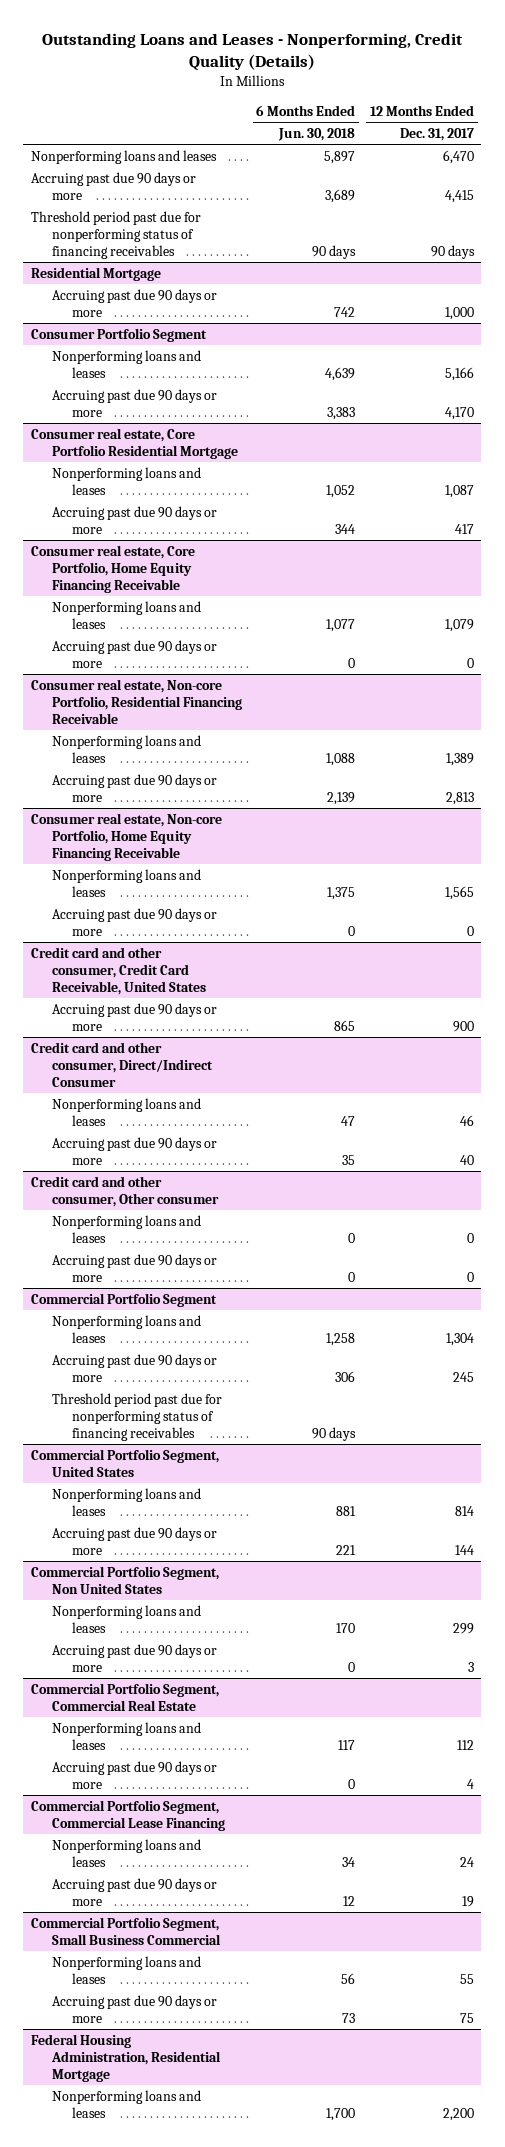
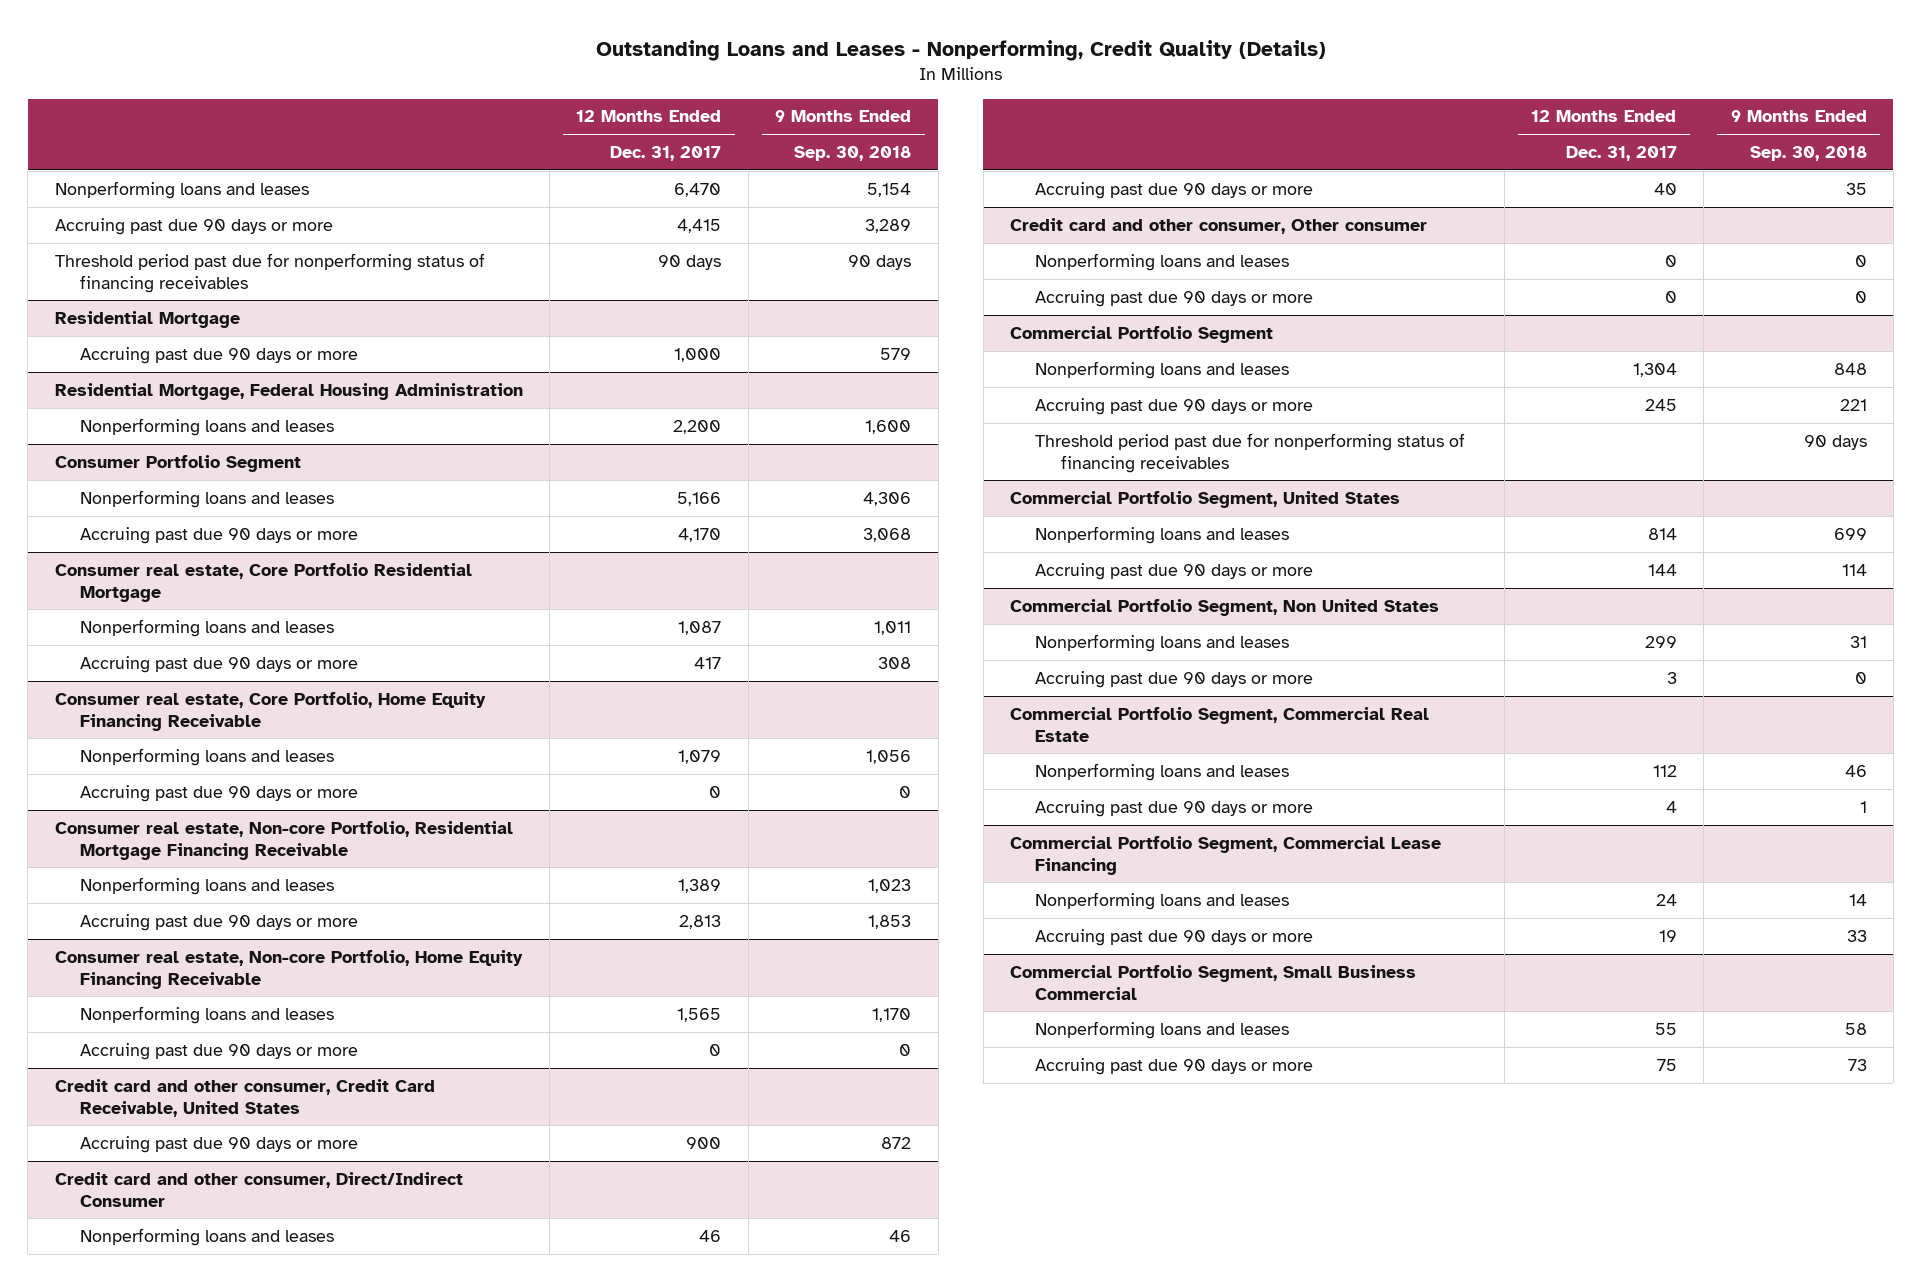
- | 6 Months Ended Jun. 30, 2018 | 12 Months Ended Dec. 31, 2017
+ | 12 Months Ended Dec. 31, 2017 | 9 Months Ended Sep. 30, 2018
+ Residential Mortgage, Federal Housing Administration
+ Nonperforming loans and leases | 2,200 | 1,600
- Consumer real estate, Non-core Portfolio, Residential Financing Receivable
+ Consumer real estate, Non-core Portfolio, Residential Mortgage Financing Receivable
- Federal Housing Administration, Residential Mortgage
- Nonperforming loans and leases | 1,700 | 2,200

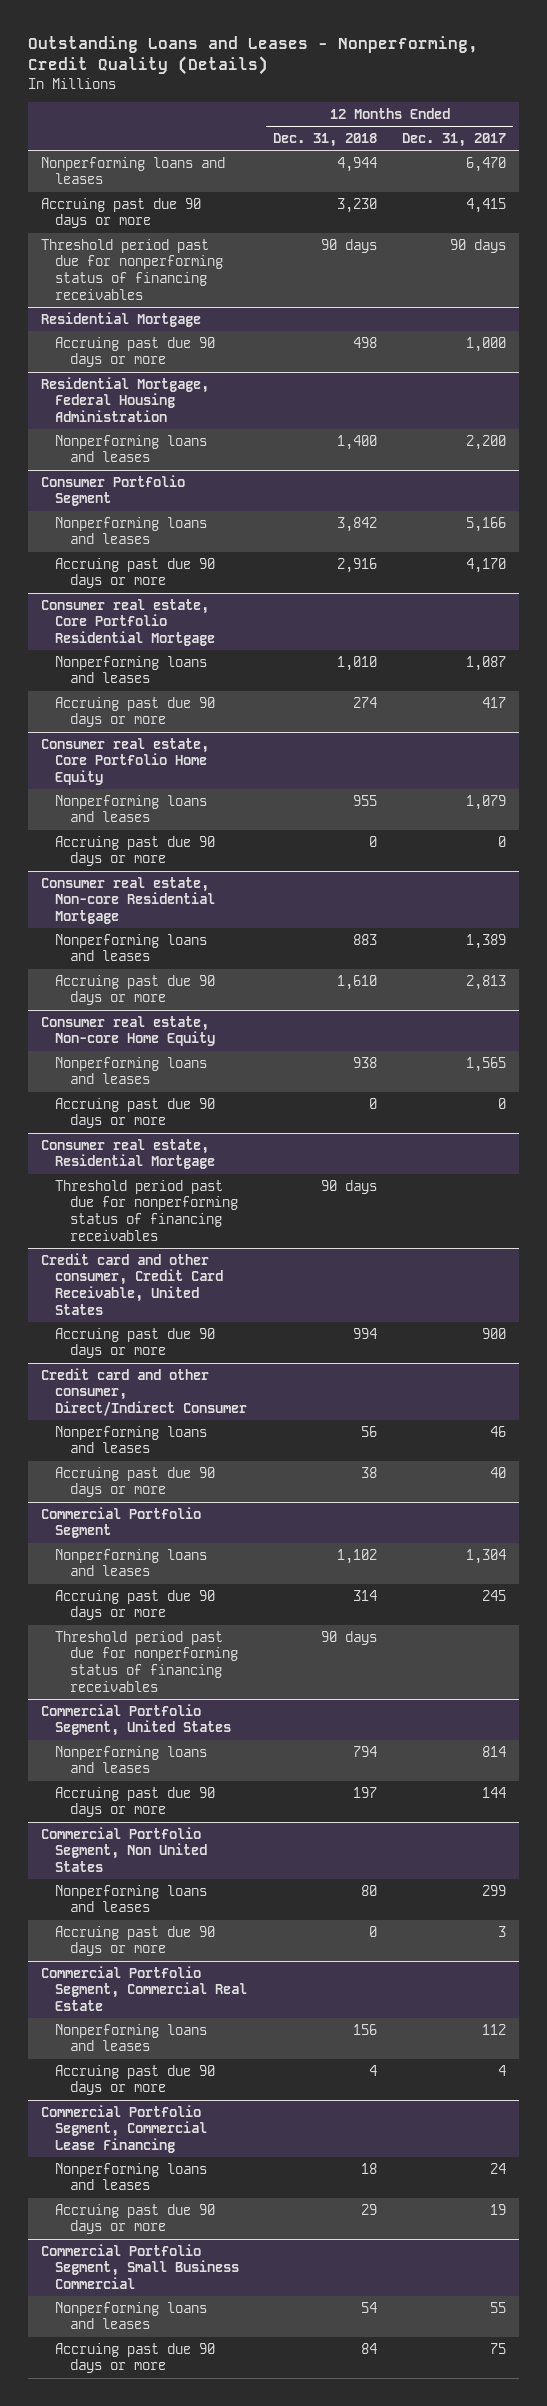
- | 12 Months Ended Dec. 31, 2017 | 9 Months Ended Sep. 30, 2018
+ | 12 Months Ended Dec. 31, 2018 | 12 Months Ended Dec. 31, 2017
- Consumer real estate, Core Portfolio, Home Equity Financing Receivable
+ Consumer real estate, Core Portfolio Home Equity
- Consumer real estate, Non-core Portfolio, Residential Mortgage Financing Receivable
+ Consumer real estate, Non-core Residential Mortgage
- Consumer real estate, Non-core Portfolio, Home Equity Financing Receivable
+ Consumer real estate, Non-core Home Equity
+ Consumer real estate, Residential Mortgage
+ Threshold period past due for nonperforming status of financing receivables | 90 days |
- Credit card and other consumer, Other consumer
- Nonperforming loans and leases | 0 | 0
- Accruing past due 90 days or more | 0 | 0

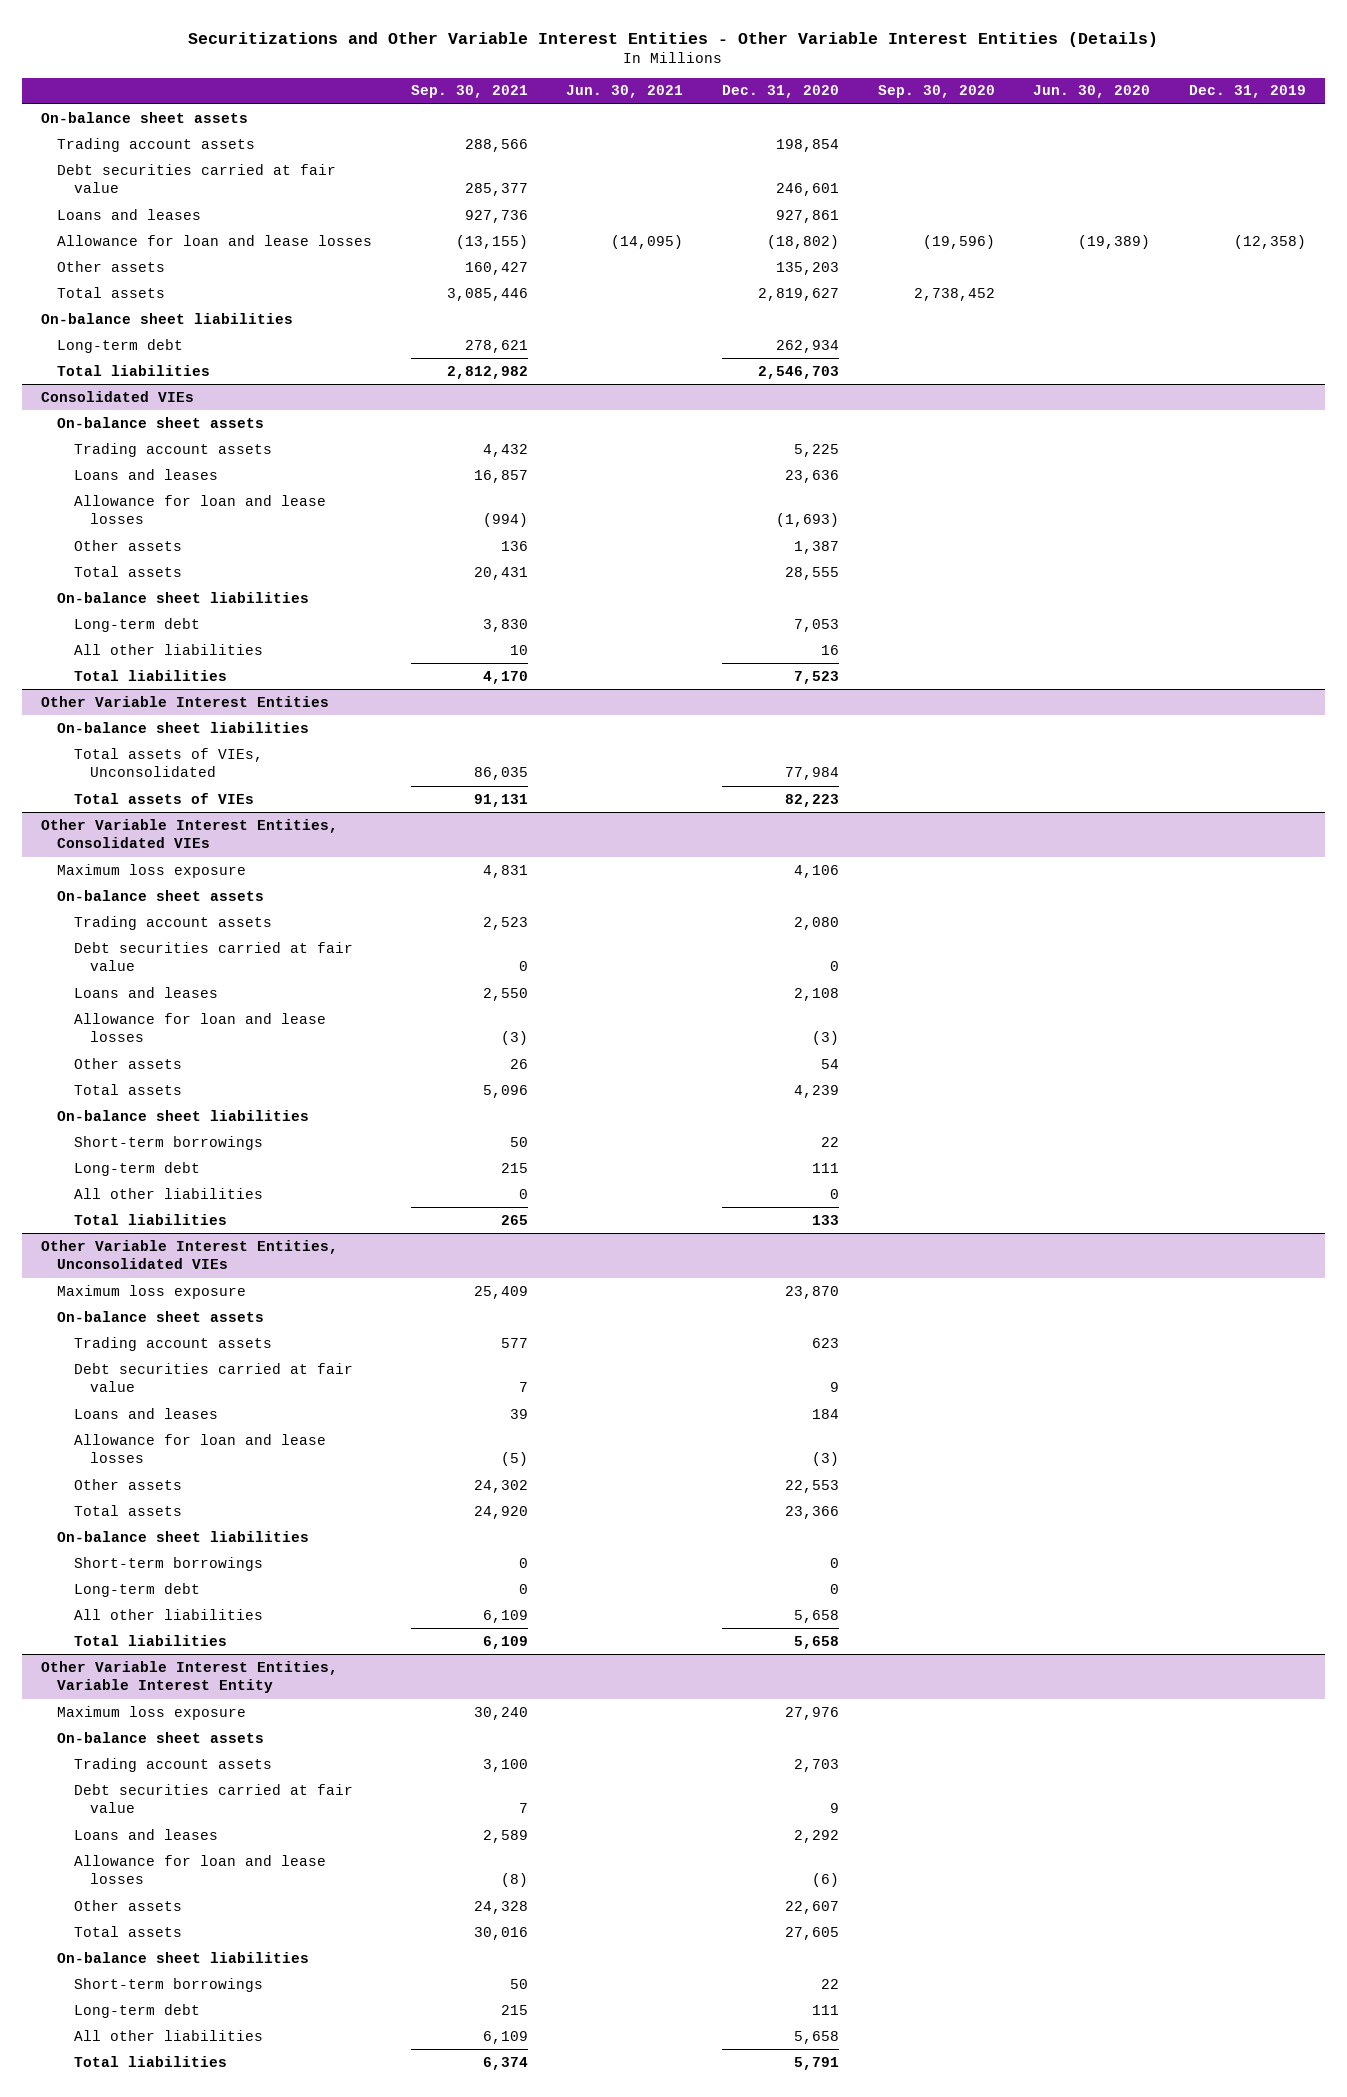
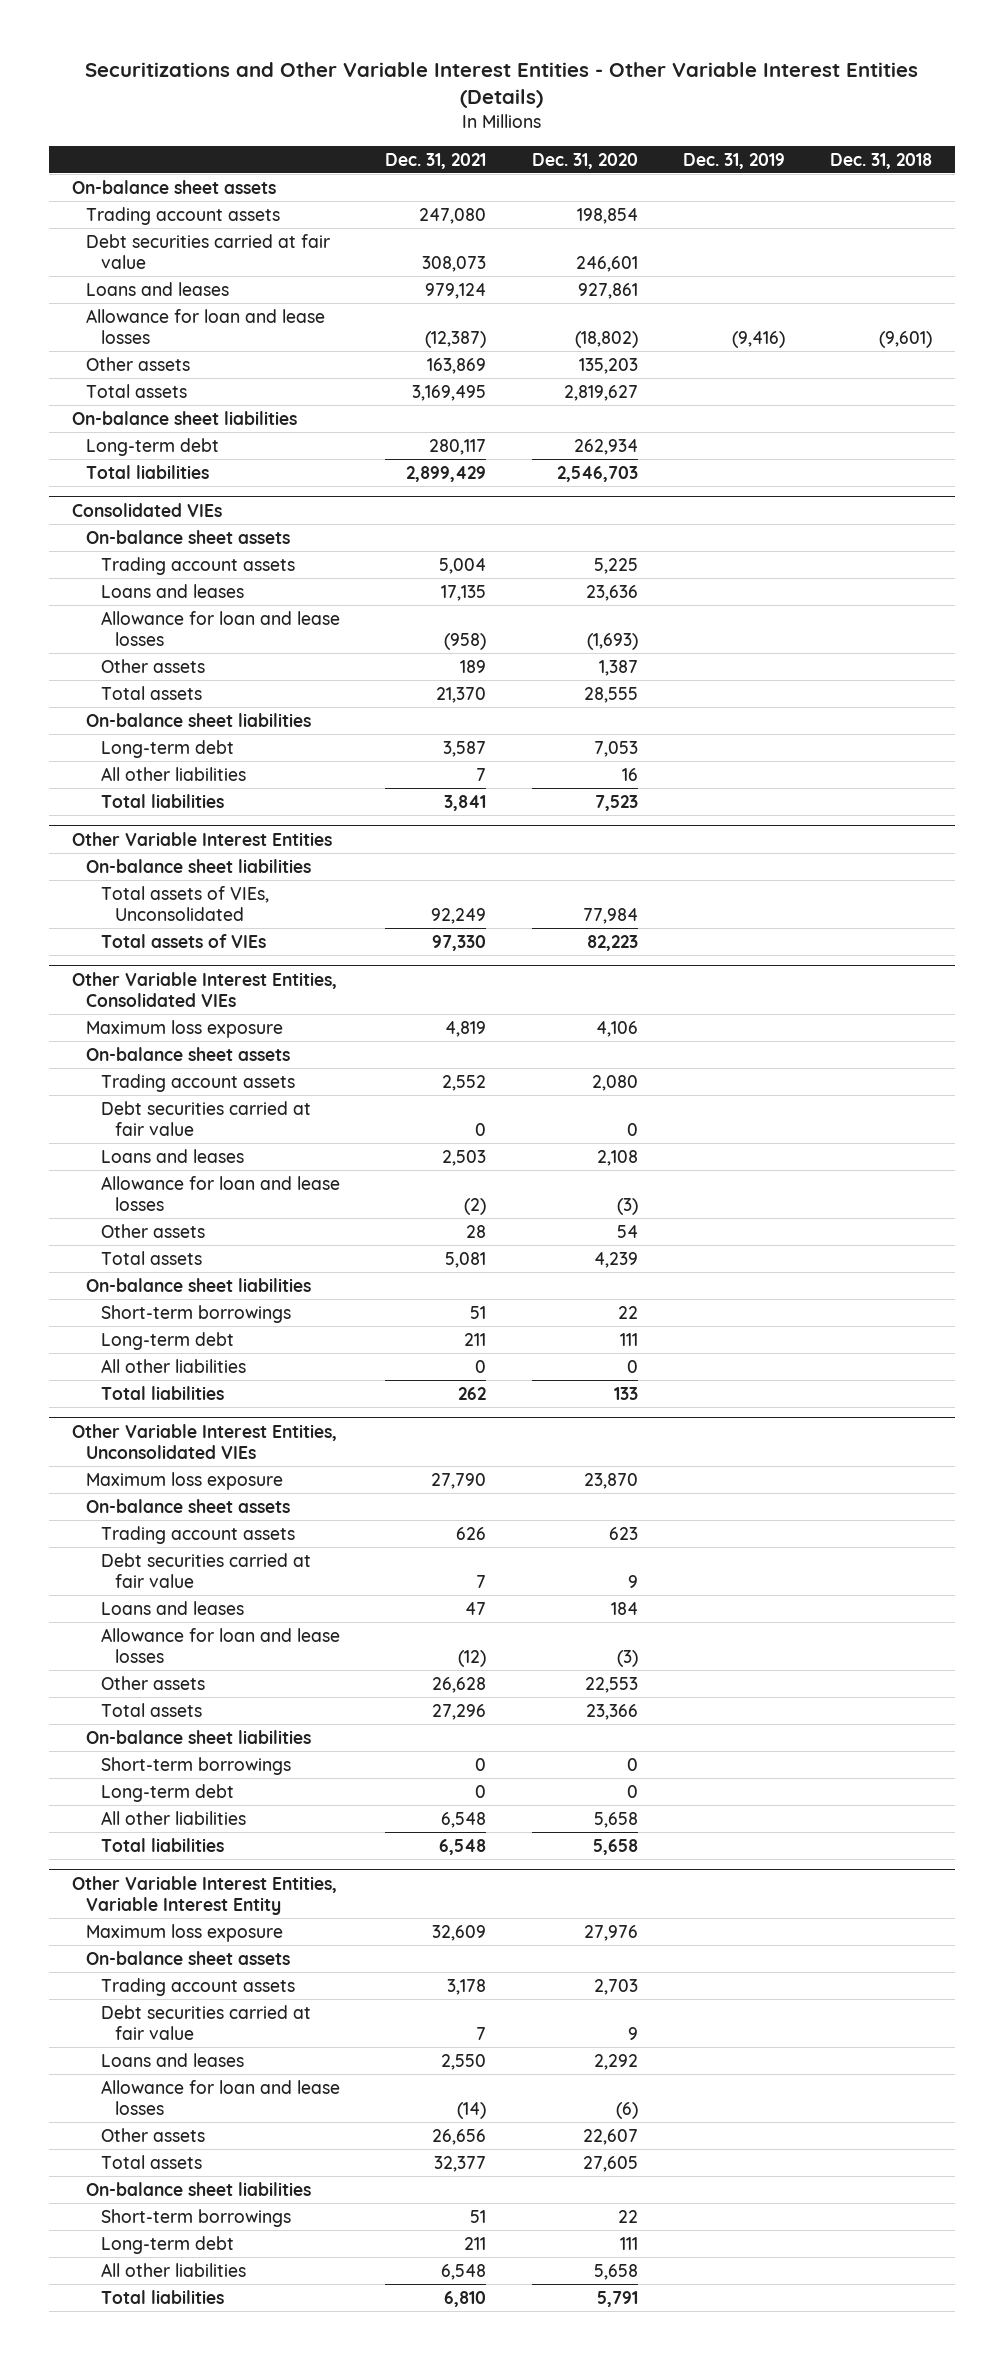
- | Sep. 30, 2021 | Jun. 30, 2021 | Dec. 31, 2020 | Sep. 30, 2020 | Jun. 30, 2020 | Dec. 31, 2019
+ | Dec. 31, 2021 | Dec. 31, 2020 | Dec. 31, 2019 | Dec. 31, 2018
- Allowance for loan and lease losses | (13,155) | (14,095) | (18,802) | (19,596) | (19,389) | (12,358)
+ Allowance for loan and lease losses | (12,387) | (18,802) | (9,416) | (9,601)

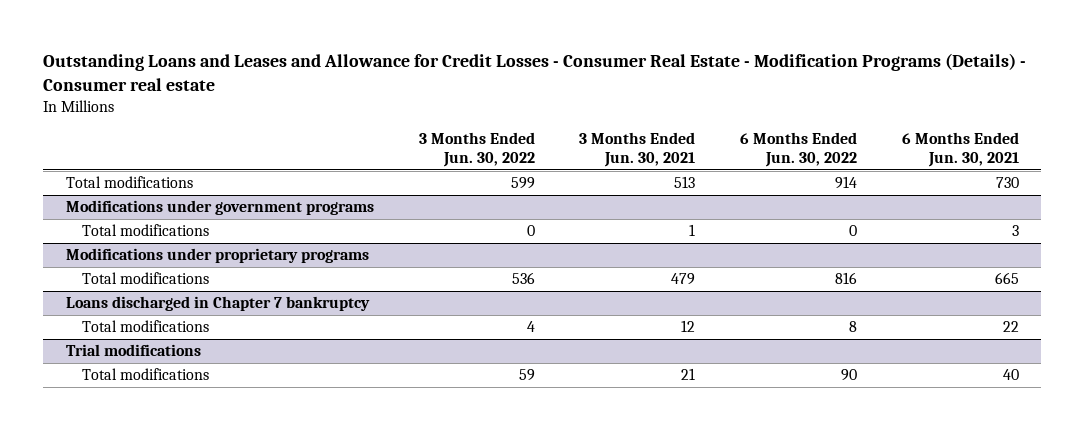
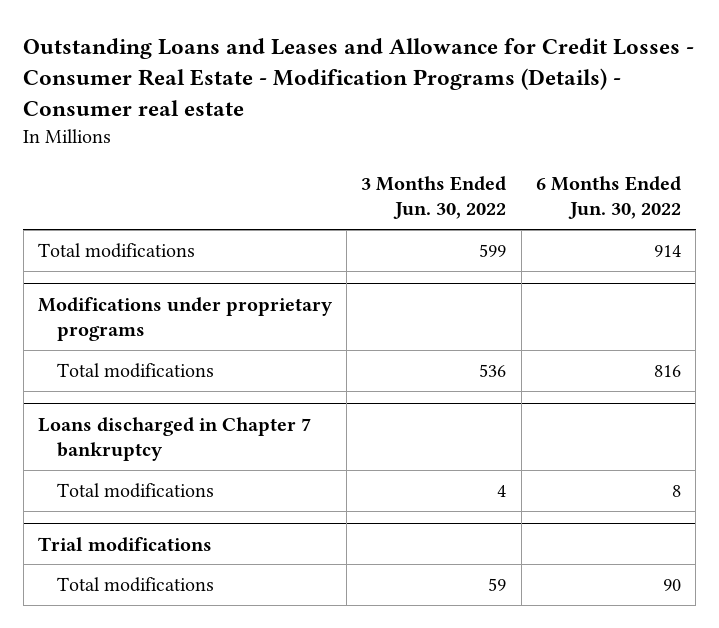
- | 3 Months Ended Jun. 30, 2022 | 3 Months Ended Jun. 30, 2021 | 6 Months Ended Jun. 30, 2022 | 6 Months Ended Jun. 30, 2021
+ | 3 Months Ended Jun. 30, 2022 | 6 Months Ended Jun. 30, 2022
- Modifications under government programs
- Total modifications | 0 | 1 | 0 | 3

